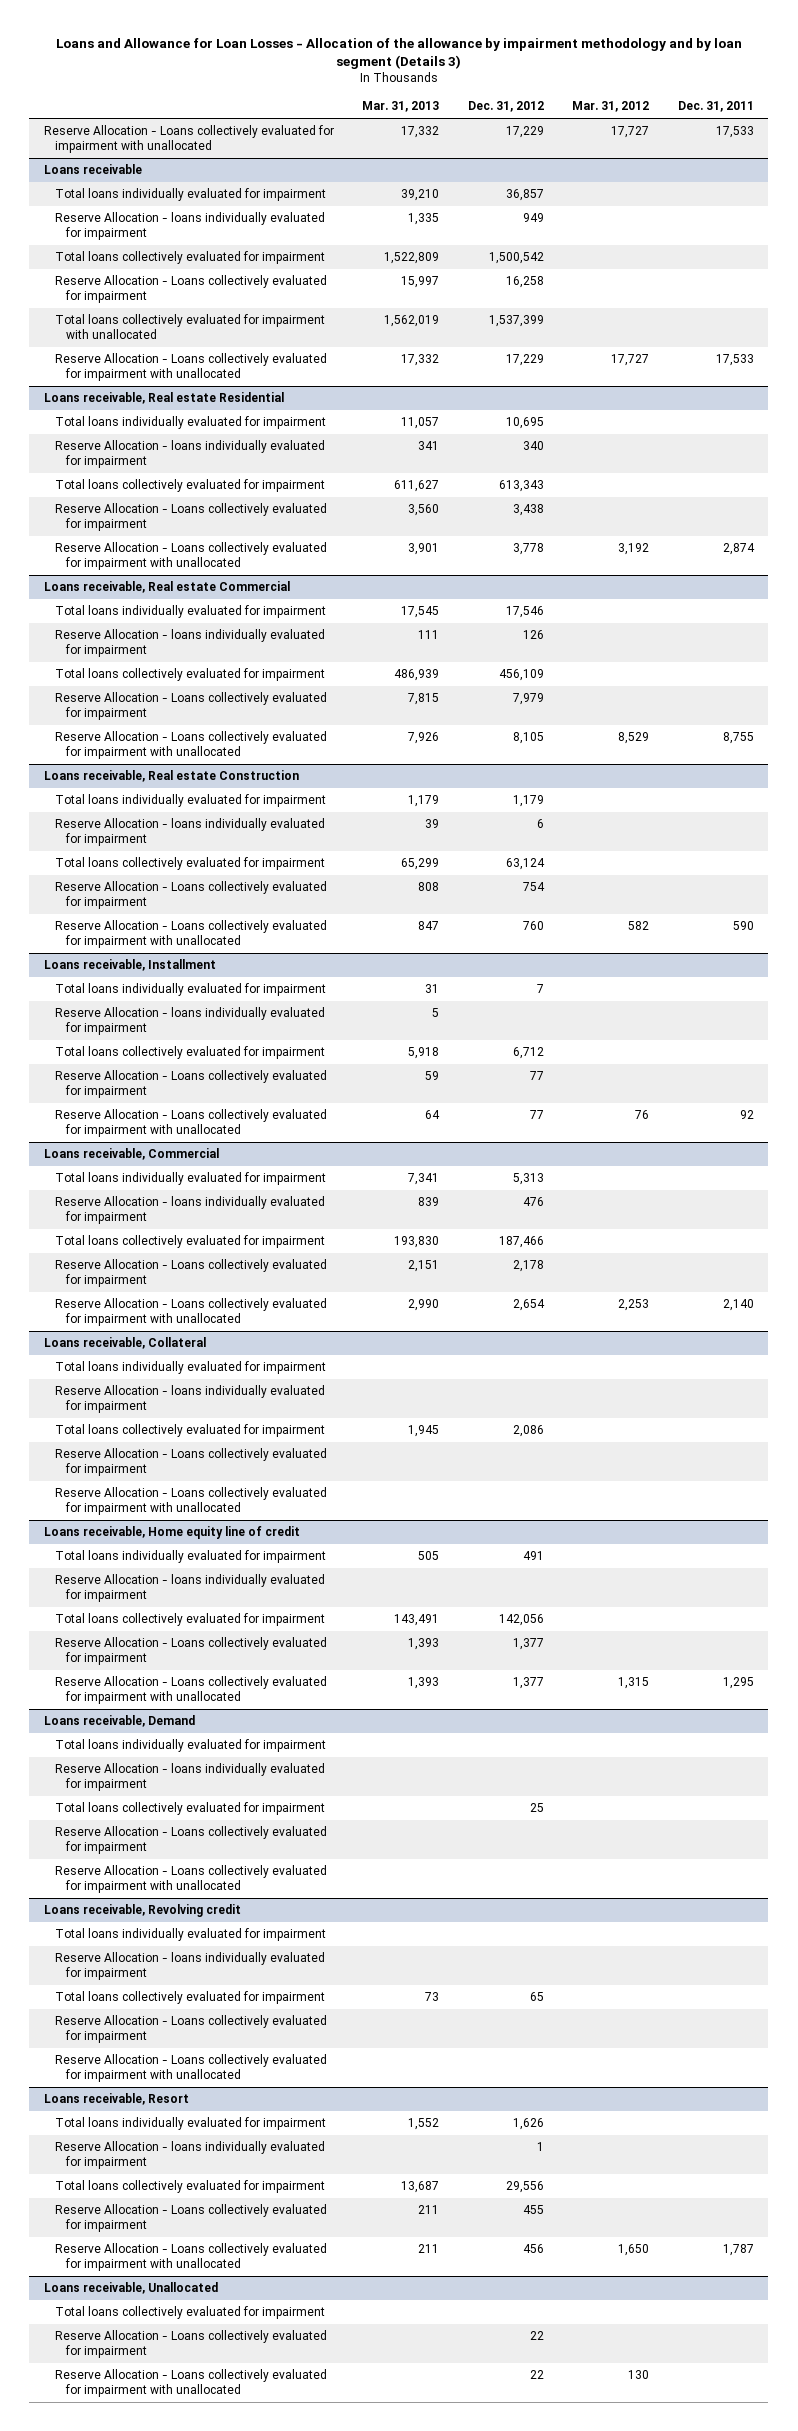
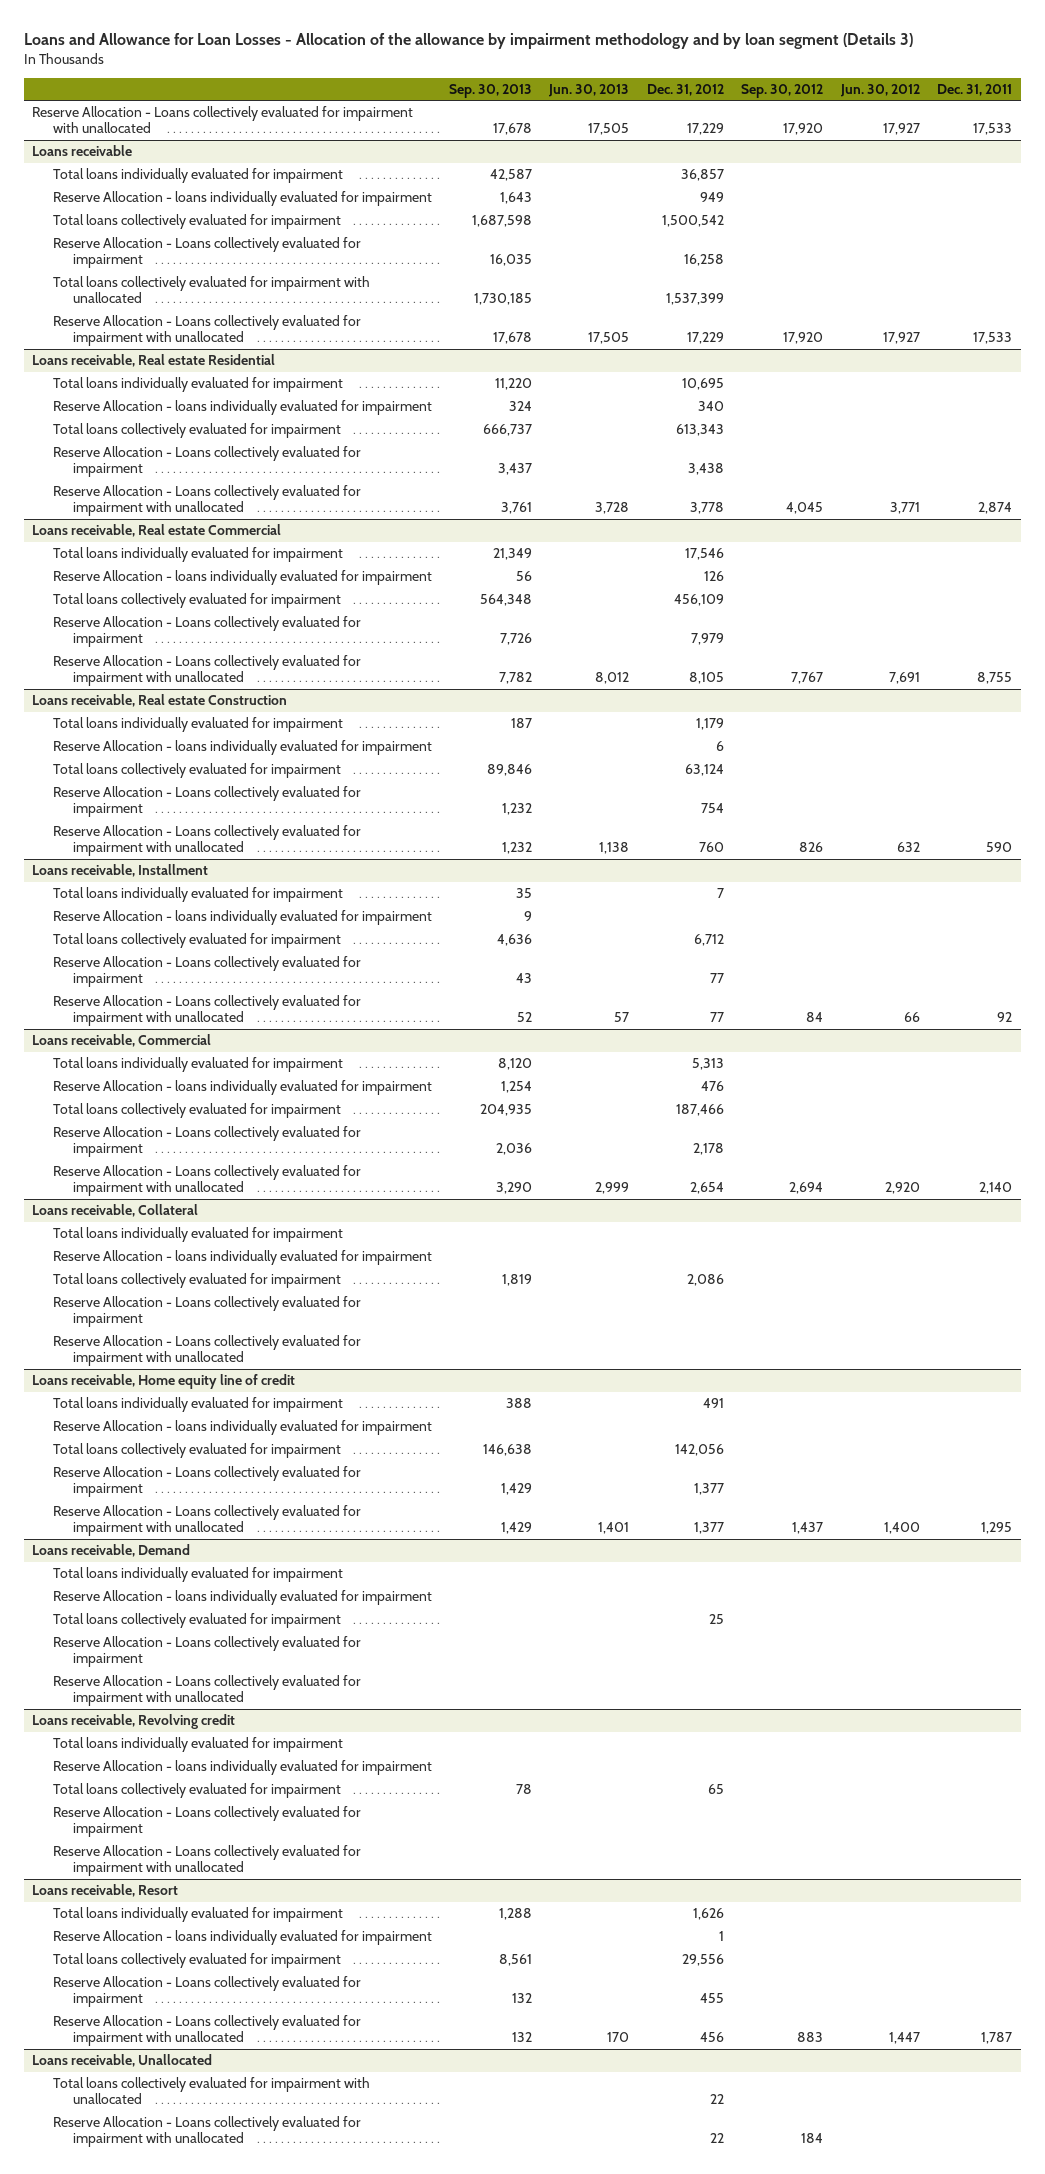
- | Mar. 31, 2013 | Dec. 31, 2012 | Mar. 31, 2012 | Dec. 31, 2011
+ | Sep. 30, 2013 | Jun. 30, 2013 | Dec. 31, 2012 | Sep. 30, 2012 | Jun. 30, 2012 | Dec. 31, 2011
@ Loans receivable, Unallocated
- Total loans collectively evaluated for impairment
- Reserve Allocation - Loans collectively evaluated for impairment | | 22 | |
+ Total loans collectively evaluated for impairment with unallocated | | | 22 | | |

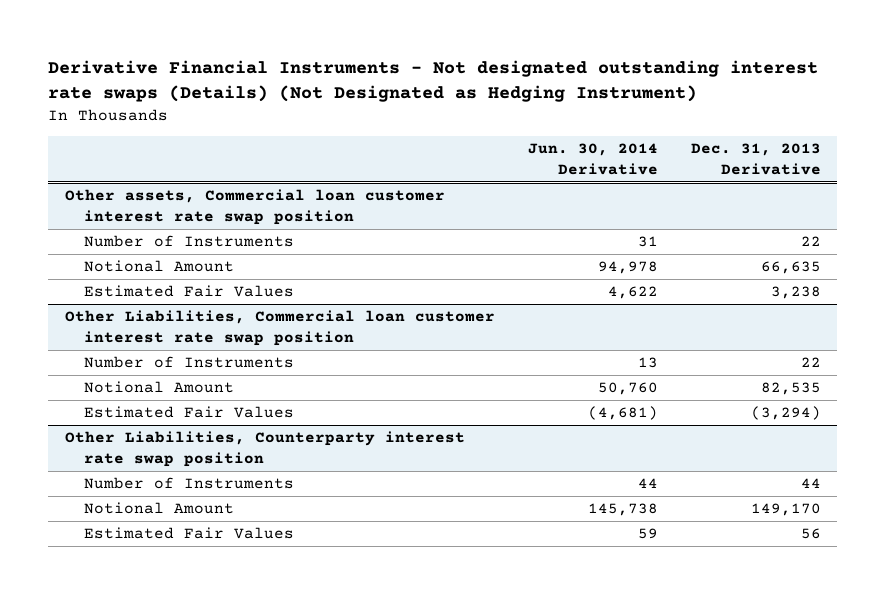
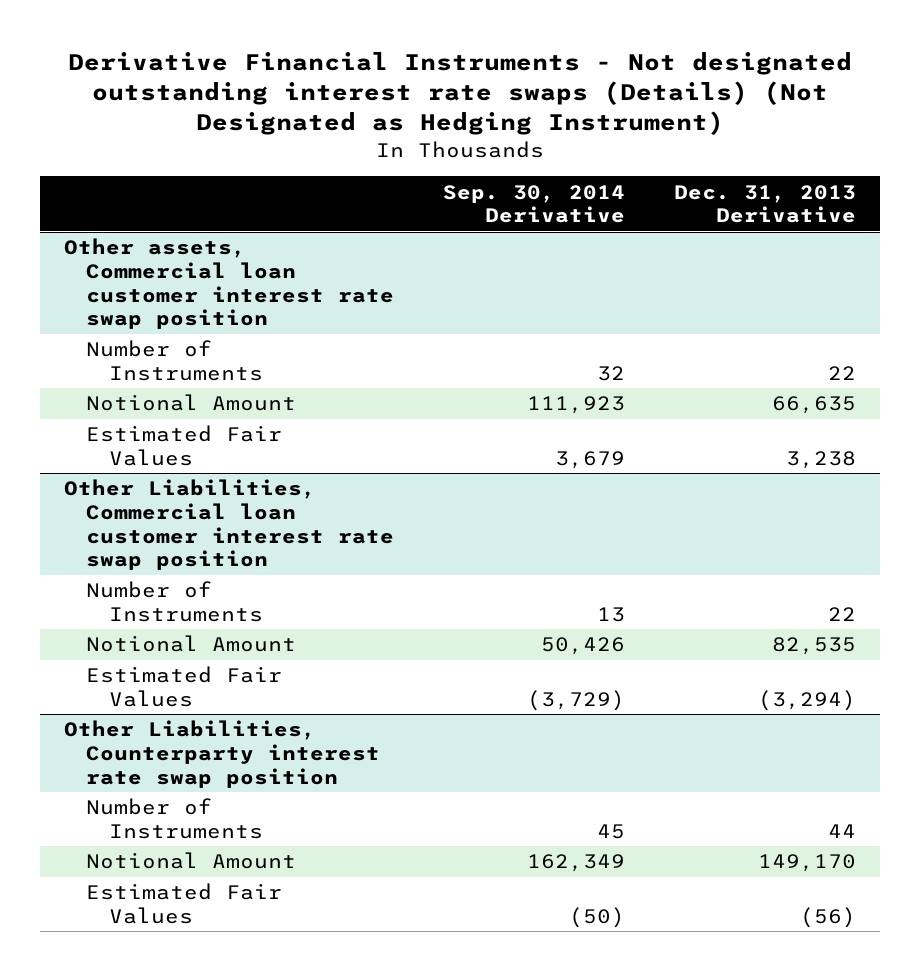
- | Jun. 30, 2014 Derivative | Dec. 31, 2013 Derivative
+ | Sep. 30, 2014 Derivative | Dec. 31, 2013 Derivative
@ Other Liabilities, Counterparty interest rate swap position
- Estimated Fair Values | 59 | 56
+ Estimated Fair Values | (50) | (56)

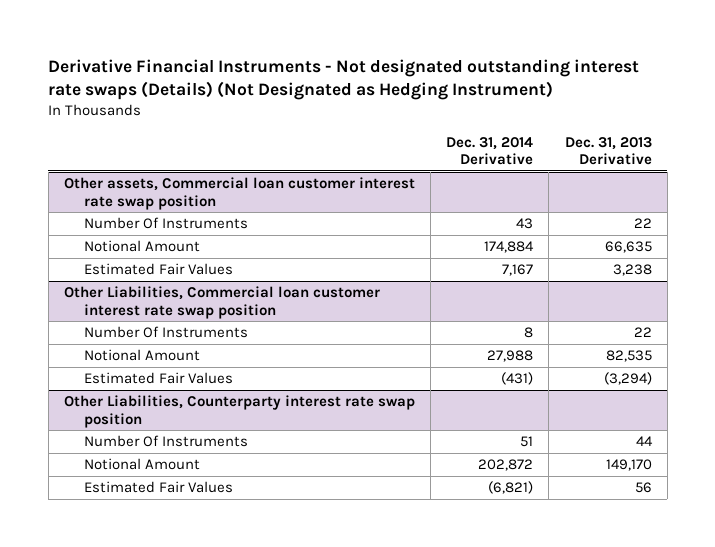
- | Sep. 30, 2014 Derivative | Dec. 31, 2013 Derivative
+ | Dec. 31, 2014 Derivative | Dec. 31, 2013 Derivative
@ Other assets, Commercial loan customer interest rate swap position
- Number of Instruments | 32 | 22
+ Number Of Instruments | 43 | 22
@ Other Liabilities, Commercial loan customer interest rate swap position
- Number of Instruments | 13 | 22
+ Number Of Instruments | 8 | 22
@ Other Liabilities, Counterparty interest rate swap position
- Number of Instruments | 45 | 44
+ Number Of Instruments | 51 | 44
- Estimated Fair Values | (50) | (56)
+ Estimated Fair Values | (6,821) | 56

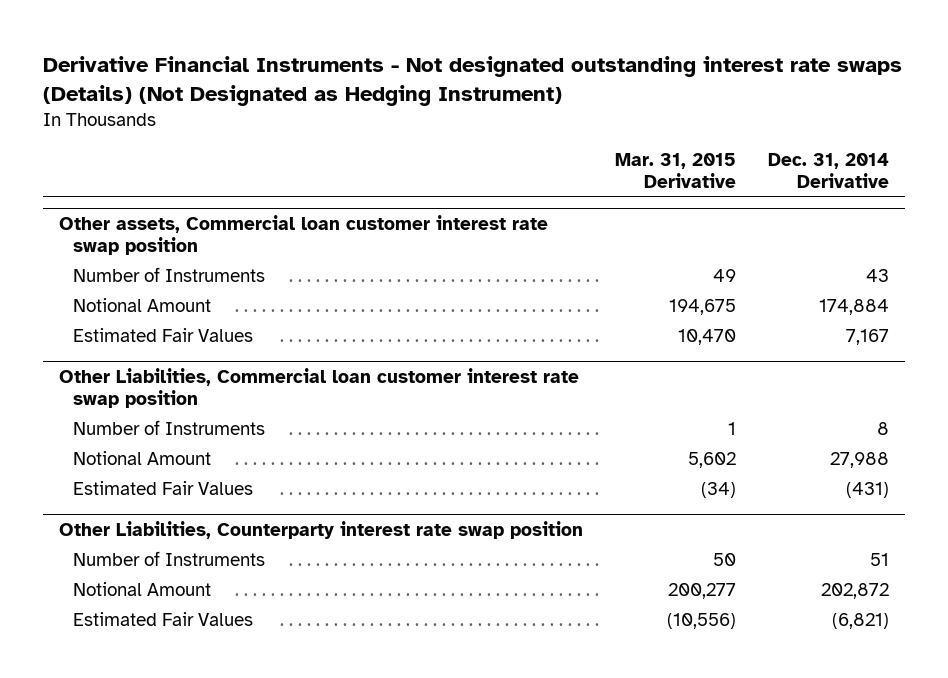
- | Dec. 31, 2014 Derivative | Dec. 31, 2013 Derivative
+ | Mar. 31, 2015 Derivative | Dec. 31, 2014 Derivative
@ Other assets, Commercial loan customer interest rate swap position
- Number Of Instruments | 43 | 22
+ Number of Instruments | 49 | 43
@ Other Liabilities, Commercial loan customer interest rate swap position
- Number Of Instruments | 8 | 22
+ Number of Instruments | 1 | 8
@ Other Liabilities, Counterparty interest rate swap position
- Number Of Instruments | 51 | 44
+ Number of Instruments | 50 | 51

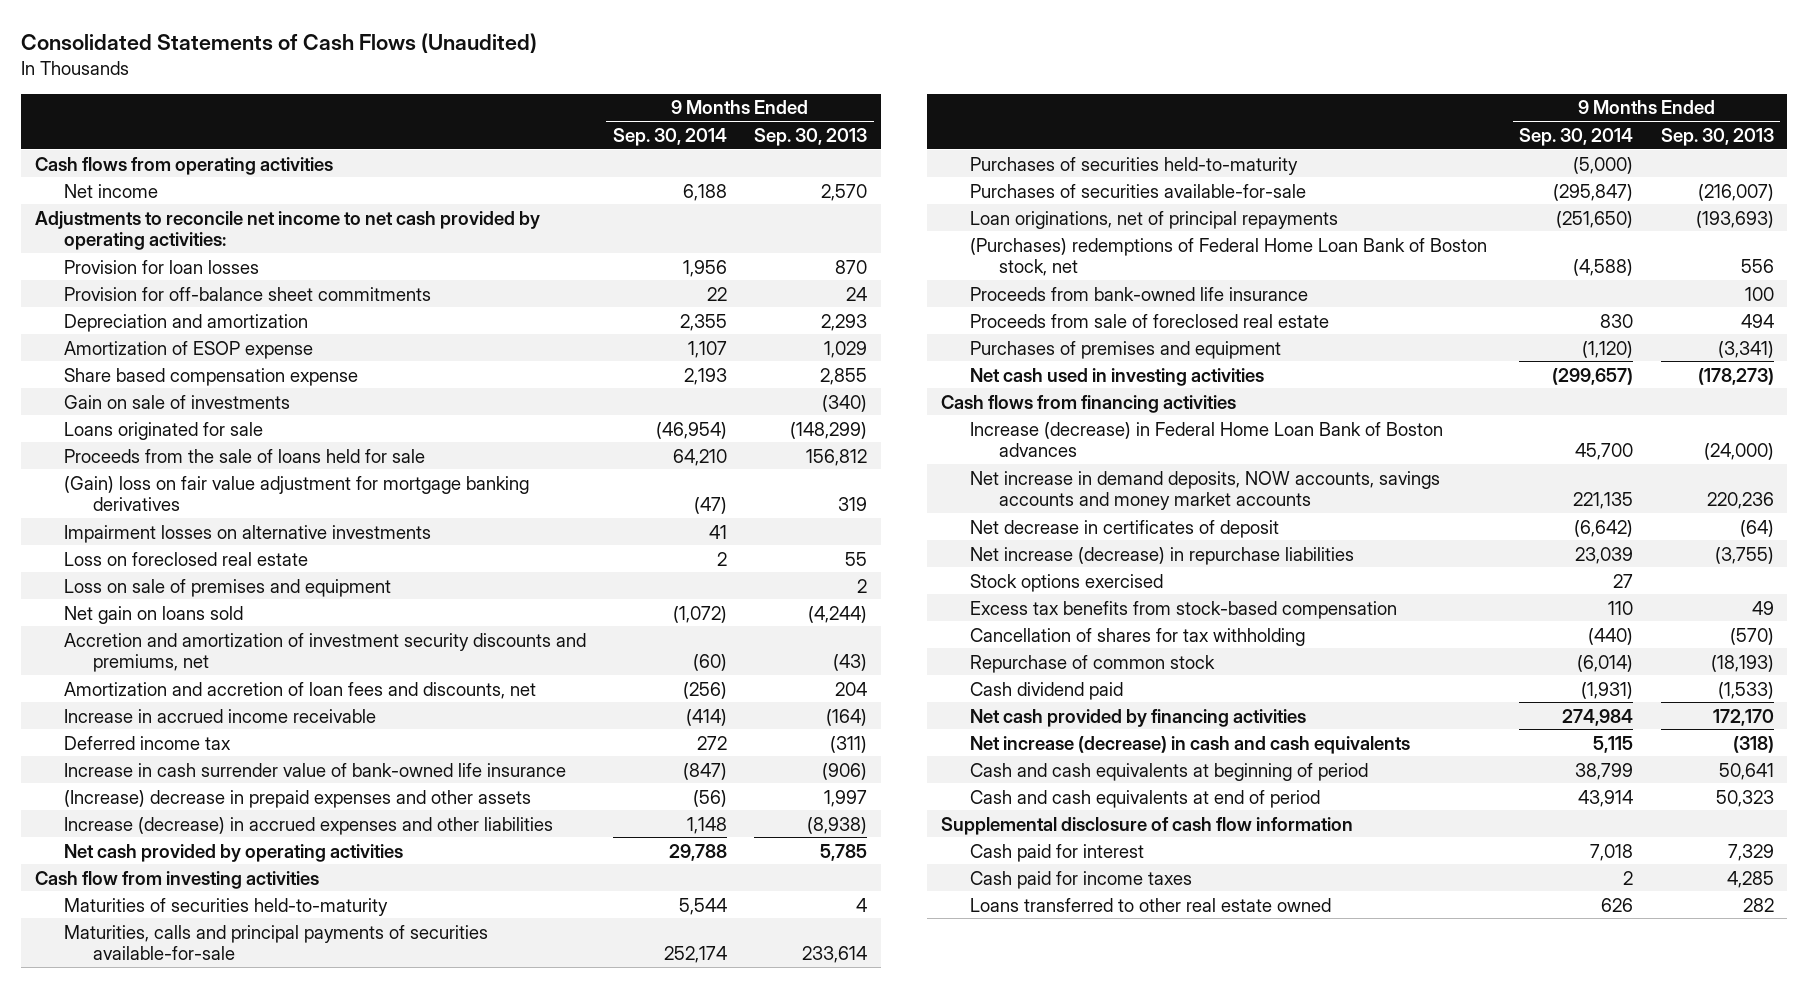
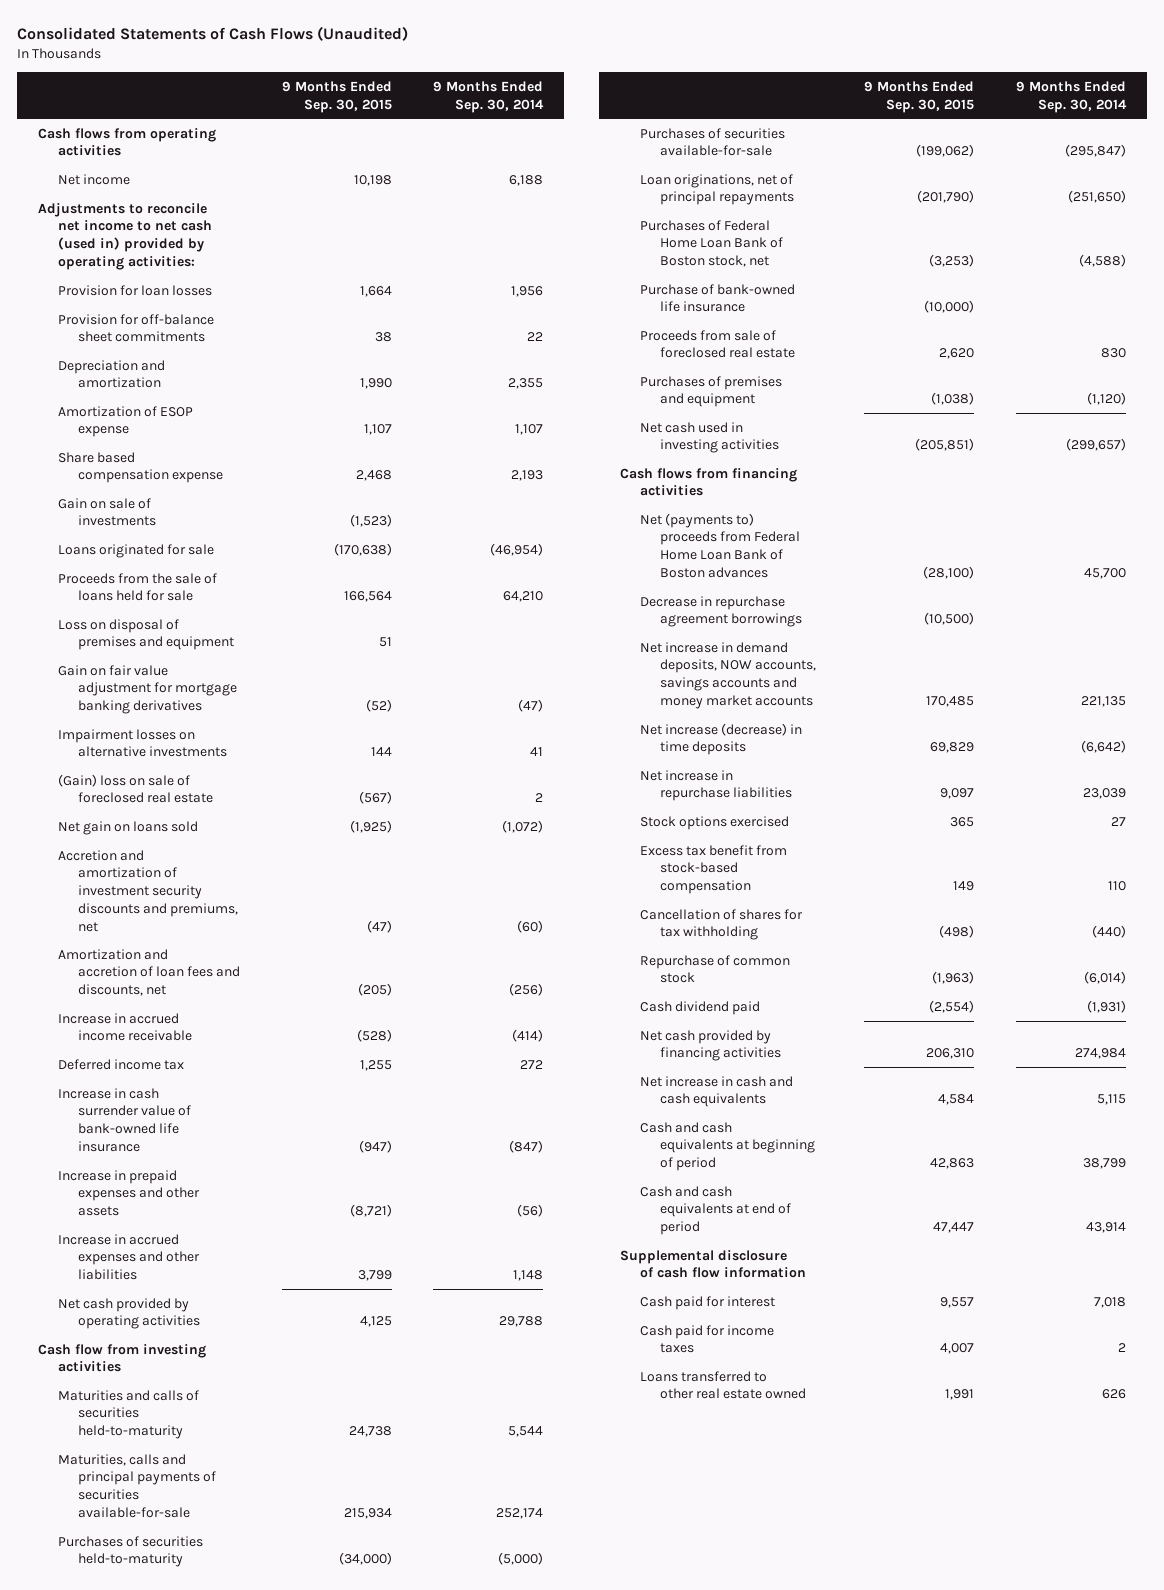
- | 9 Months Ended Sep. 30, 2014 | 9 Months Ended Sep. 30, 2013
+ | 9 Months Ended Sep. 30, 2015 | 9 Months Ended Sep. 30, 2014
- Adjustments to reconcile net income to net cash provided by operating activities:
+ Adjustments to reconcile net income to net cash (used in) provided by operating activities:
- (Gain) loss on fair value adjustment for mortgage banking derivatives | (47) | 319
+ Loss on disposal of premises and equipment | 51 |
+ Gain on fair value adjustment for mortgage banking derivatives | (52) | (47)
- Loss on foreclosed real estate | 2 | 55
- Loss on sale of premises and equipment | | 2
+ (Gain) loss on sale of foreclosed real estate | (567) | 2
- (Increase) decrease in prepaid expenses and other assets | (56) | 1,997
- Increase (decrease) in accrued expenses and other liabilities | 1,148 | (8,938)
+ Increase in prepaid expenses and other assets | (8,721) | (56)
+ Increase in accrued expenses and other liabilities | 3,799 | 1,148
- Maturities of securities held-to-maturity | 5,544 | 4
+ Maturities and calls of securities held-to-maturity | 24,738 | 5,544
- (Purchases) redemptions of Federal Home Loan Bank of Boston stock, net | (4,588) | 556
- Proceeds from bank-owned life insurance | | 100
+ Purchases of Federal Home Loan Bank of Boston stock, net | (3,253) | (4,588)
+ Purchase of bank-owned life insurance | (10,000) |
- Increase (decrease) in Federal Home Loan Bank of Boston advances | 45,700 | (24,000)
+ Net (payments to) proceeds from Federal Home Loan Bank of Boston advances | (28,100) | 45,700
+ Decrease in repurchase agreement borrowings | (10,500) |
- Net decrease in certificates of deposit | (6,642) | (64)
- Net increase (decrease) in repurchase liabilities | 23,039 | (3,755)
+ Net increase (decrease) in time deposits | 69,829 | (6,642)
+ Net increase in repurchase liabilities | 9,097 | 23,039
- Excess tax benefits from stock-based compensation | 110 | 49
+ Excess tax benefit from stock-based compensation | 149 | 110
- Net increase (decrease) in cash and cash equivalents | 5,115 | (318)
+ Net increase in cash and cash equivalents | 4,584 | 5,115

